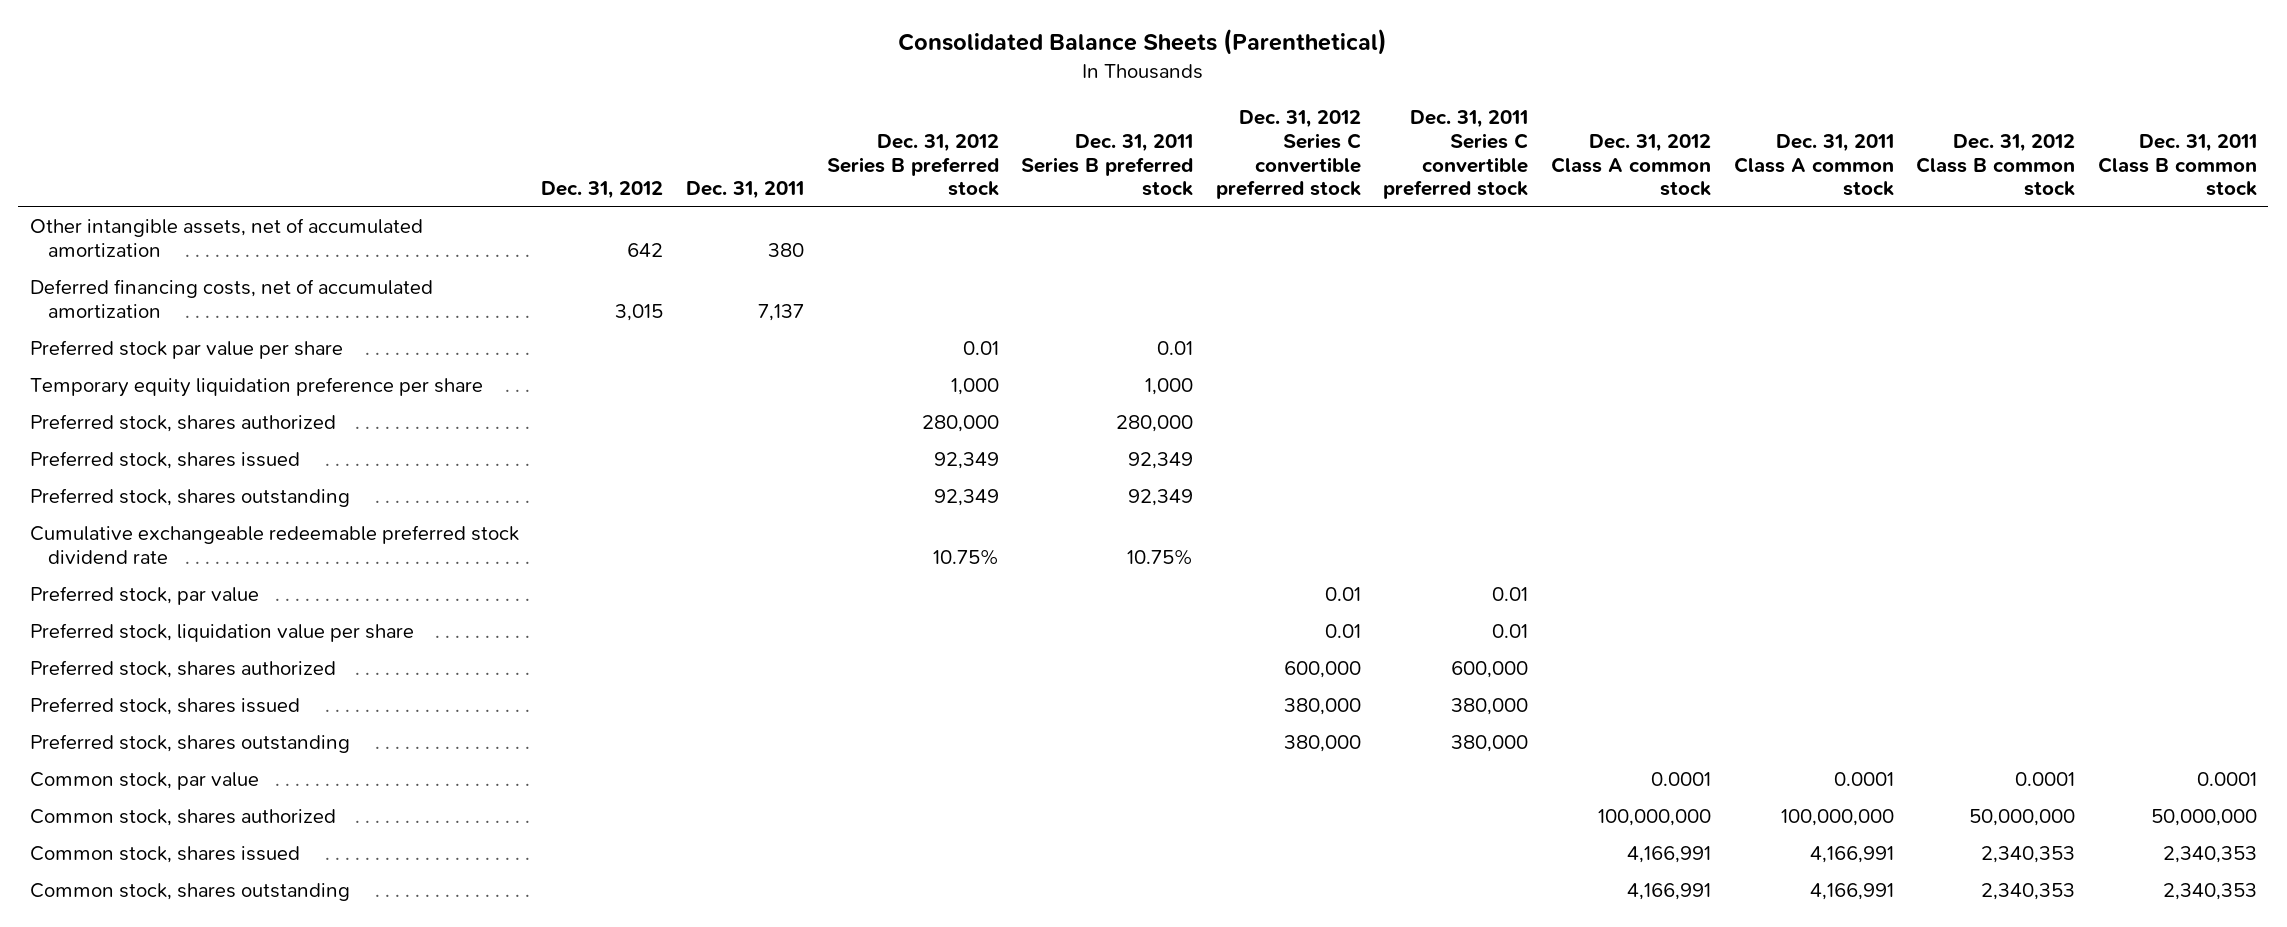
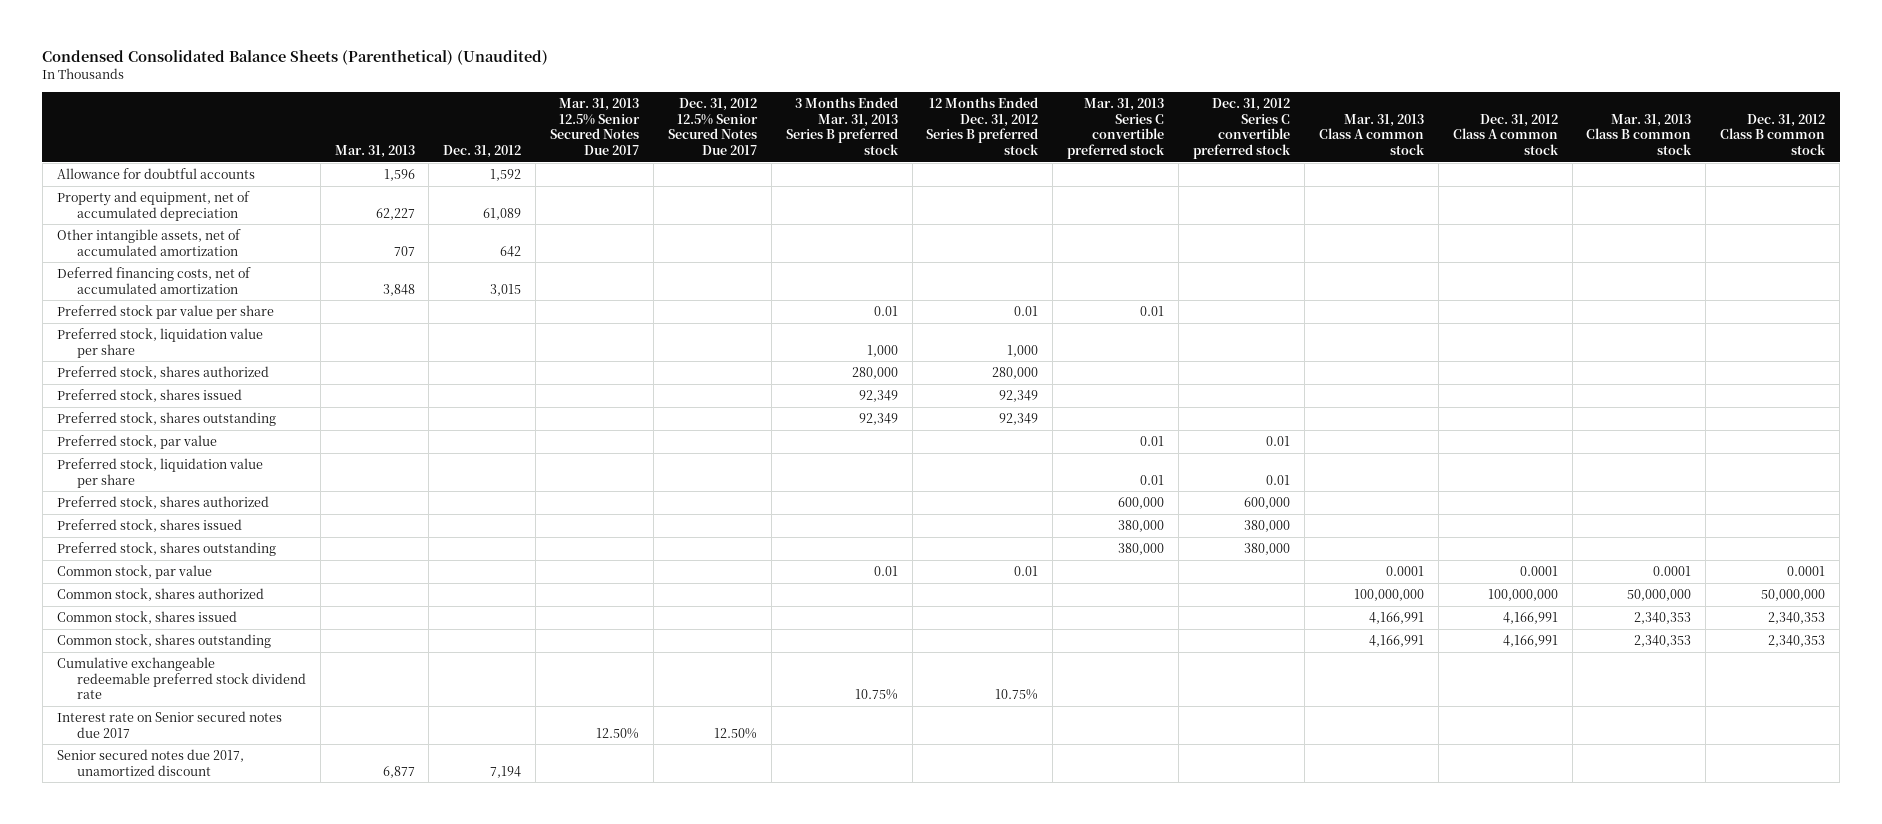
- Consolidated Balance Sheets (Parenthetical)
+ Condensed Consolidated Balance Sheets (Parenthetical) (Unaudited)
- | Dec. 31, 2012 | Dec. 31, 2011 | Dec. 31, 2012 Series B preferred stock | Dec. 31, 2011 Series B preferred stock | Dec. 31, 2012 Series C convertible preferred stock | Dec. 31, 2011 Series C convertible preferred stock | Dec. 31, 2012 Class A common stock | Dec. 31, 2011 Class A common stock | Dec. 31, 2012 Class B common stock | Dec. 31, 2011 Class B common stock
+ | Mar. 31, 2013 | Dec. 31, 2012 | Mar. 31, 2013 12.5% Senior Secured Notes Due 2017 | Dec. 31, 2012 12.5% Senior Secured Notes Due 2017 | 3 Months Ended Mar. 31, 2013 Series B preferred stock | 12 Months Ended Dec. 31, 2012 Series B preferred stock | Mar. 31, 2013 Series C convertible preferred stock | Dec. 31, 2012 Series C convertible preferred stock | Mar. 31, 2013 Class A common stock | Dec. 31, 2012 Class A common stock | Mar. 31, 2013 Class B common stock | Dec. 31, 2012 Class B common stock
+ Allowance for doubtful accounts | 1,596 | 1,592 | | | | | | | | | |
+ Property and equipment, net of accumulated depreciation | 62,227 | 61,089 | | | | | | | | | |
- Temporary equity liquidation preference per share | | | 1,000 | 1,000 | | | | | |
+ Preferred stock, liquidation value per share | | | | | 1,000 | 1,000 | | | | | |
moved down: Cumulative exchangeable redeemable preferred stock dividend rate | | | | | 10.75% | 10.75% | | | | | |
+ Interest rate on Senior secured notes due 2017 | | | 12.50% | 12.50% | | | | | | | |
+ Senior secured notes due 2017, unamortized discount | 6,877 | 7,194 | | | | | | | | | |

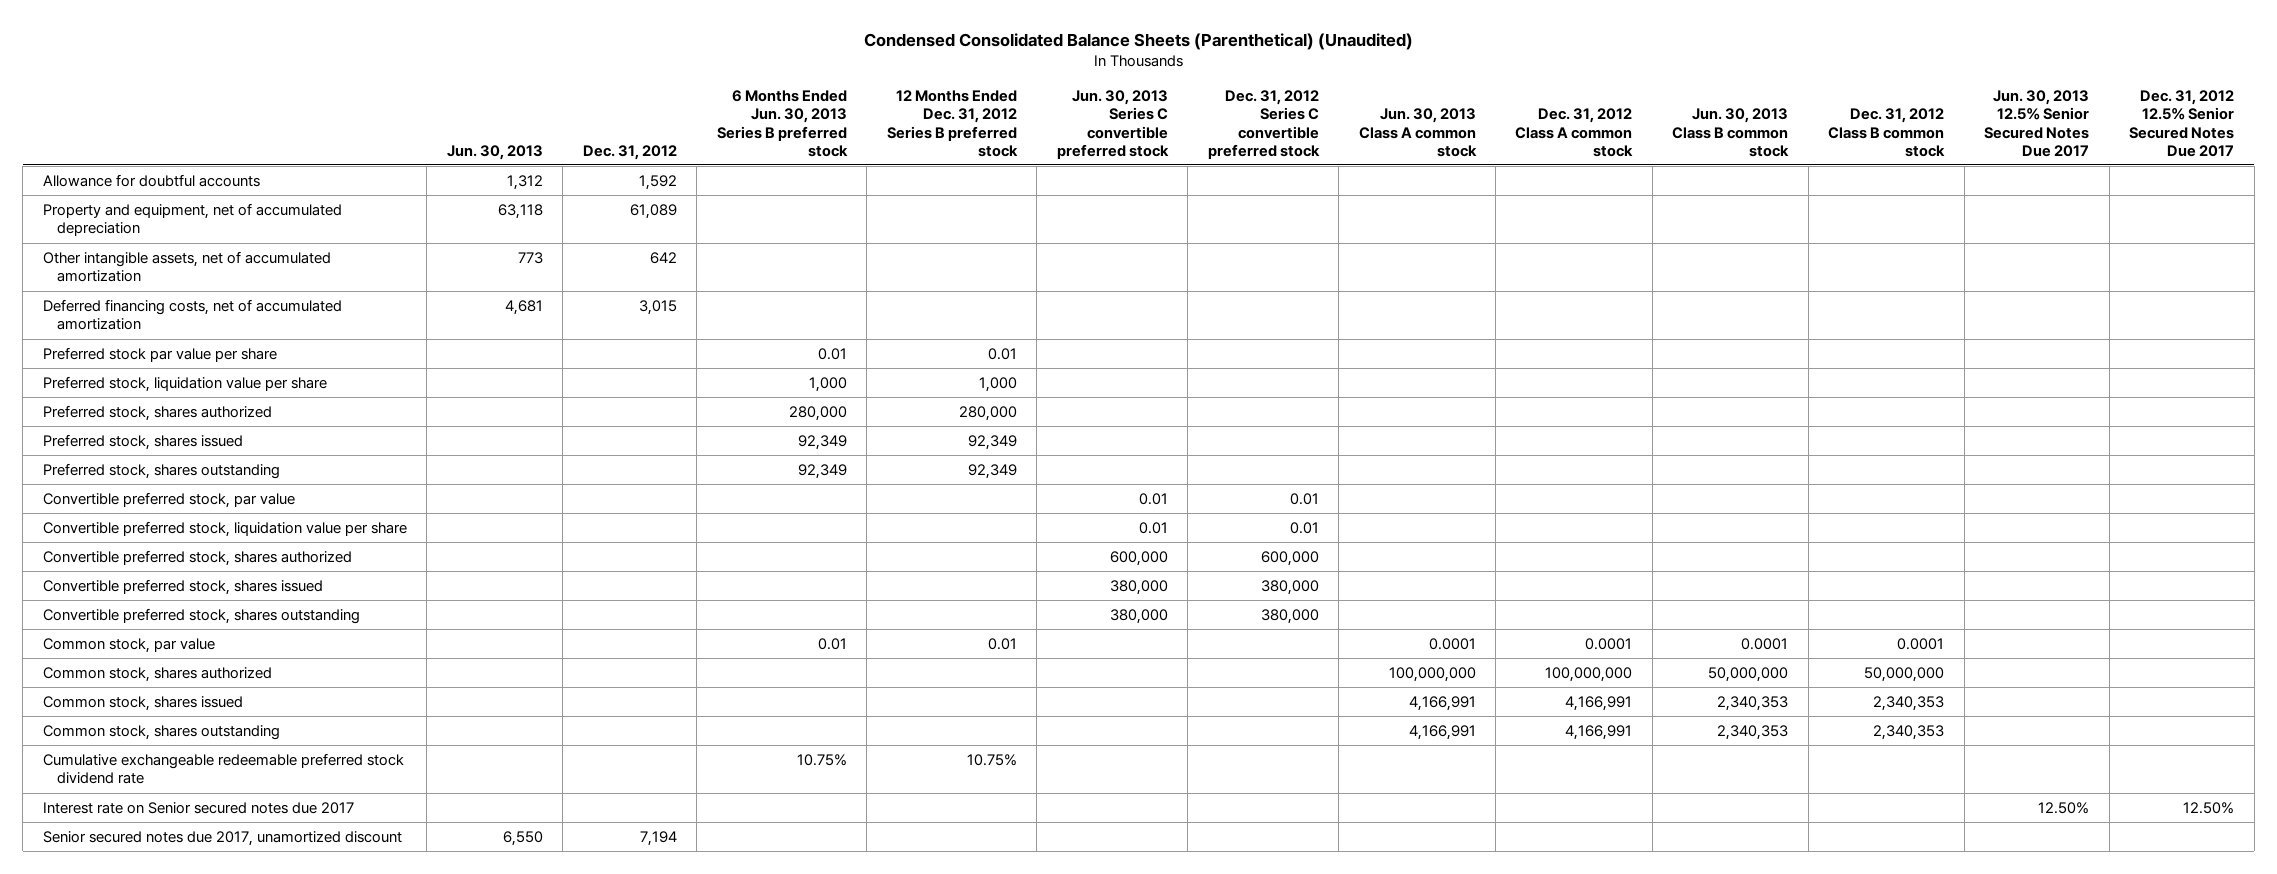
- | Mar. 31, 2013 | Dec. 31, 2012 | Mar. 31, 2013 12.5% Senior Secured Notes Due 2017 | Dec. 31, 2012 12.5% Senior Secured Notes Due 2017 | 3 Months Ended Mar. 31, 2013 Series B preferred stock | 12 Months Ended Dec. 31, 2012 Series B preferred stock | Mar. 31, 2013 Series C convertible preferred stock | Dec. 31, 2012 Series C convertible preferred stock | Mar. 31, 2013 Class A common stock | Dec. 31, 2012 Class A common stock | Mar. 31, 2013 Class B common stock | Dec. 31, 2012 Class B common stock
+ | Jun. 30, 2013 | Dec. 31, 2012 | 6 Months Ended Jun. 30, 2013 Series B preferred stock | 12 Months Ended Dec. 31, 2012 Series B preferred stock | Jun. 30, 2013 Series C convertible preferred stock | Dec. 31, 2012 Series C convertible preferred stock | Jun. 30, 2013 Class A common stock | Dec. 31, 2012 Class A common stock | Jun. 30, 2013 Class B common stock | Dec. 31, 2012 Class B common stock | Jun. 30, 2013 12.5% Senior Secured Notes Due 2017 | Dec. 31, 2012 12.5% Senior Secured Notes Due 2017
- Preferred stock, par value | | | | | | | 0.01 | 0.01 | | | |
- Preferred stock, liquidation value per share | | | | | | | 0.01 | 0.01 | | | |
- Preferred stock, shares authorized | | | | | | | 600,000 | 600,000 | | | |
- Preferred stock, shares issued | | | | | | | 380,000 | 380,000 | | | |
- Preferred stock, shares outstanding | | | | | | | 380,000 | 380,000 | | | |
+ Convertible preferred stock, par value | | | | | 0.01 | 0.01 | | | | | |
+ Convertible preferred stock, liquidation value per share | | | | | 0.01 | 0.01 | | | | | |
+ Convertible preferred stock, shares authorized | | | | | 600,000 | 600,000 | | | | | |
+ Convertible preferred stock, shares issued | | | | | 380,000 | 380,000 | | | | | |
+ Convertible preferred stock, shares outstanding | | | | | 380,000 | 380,000 | | | | | |

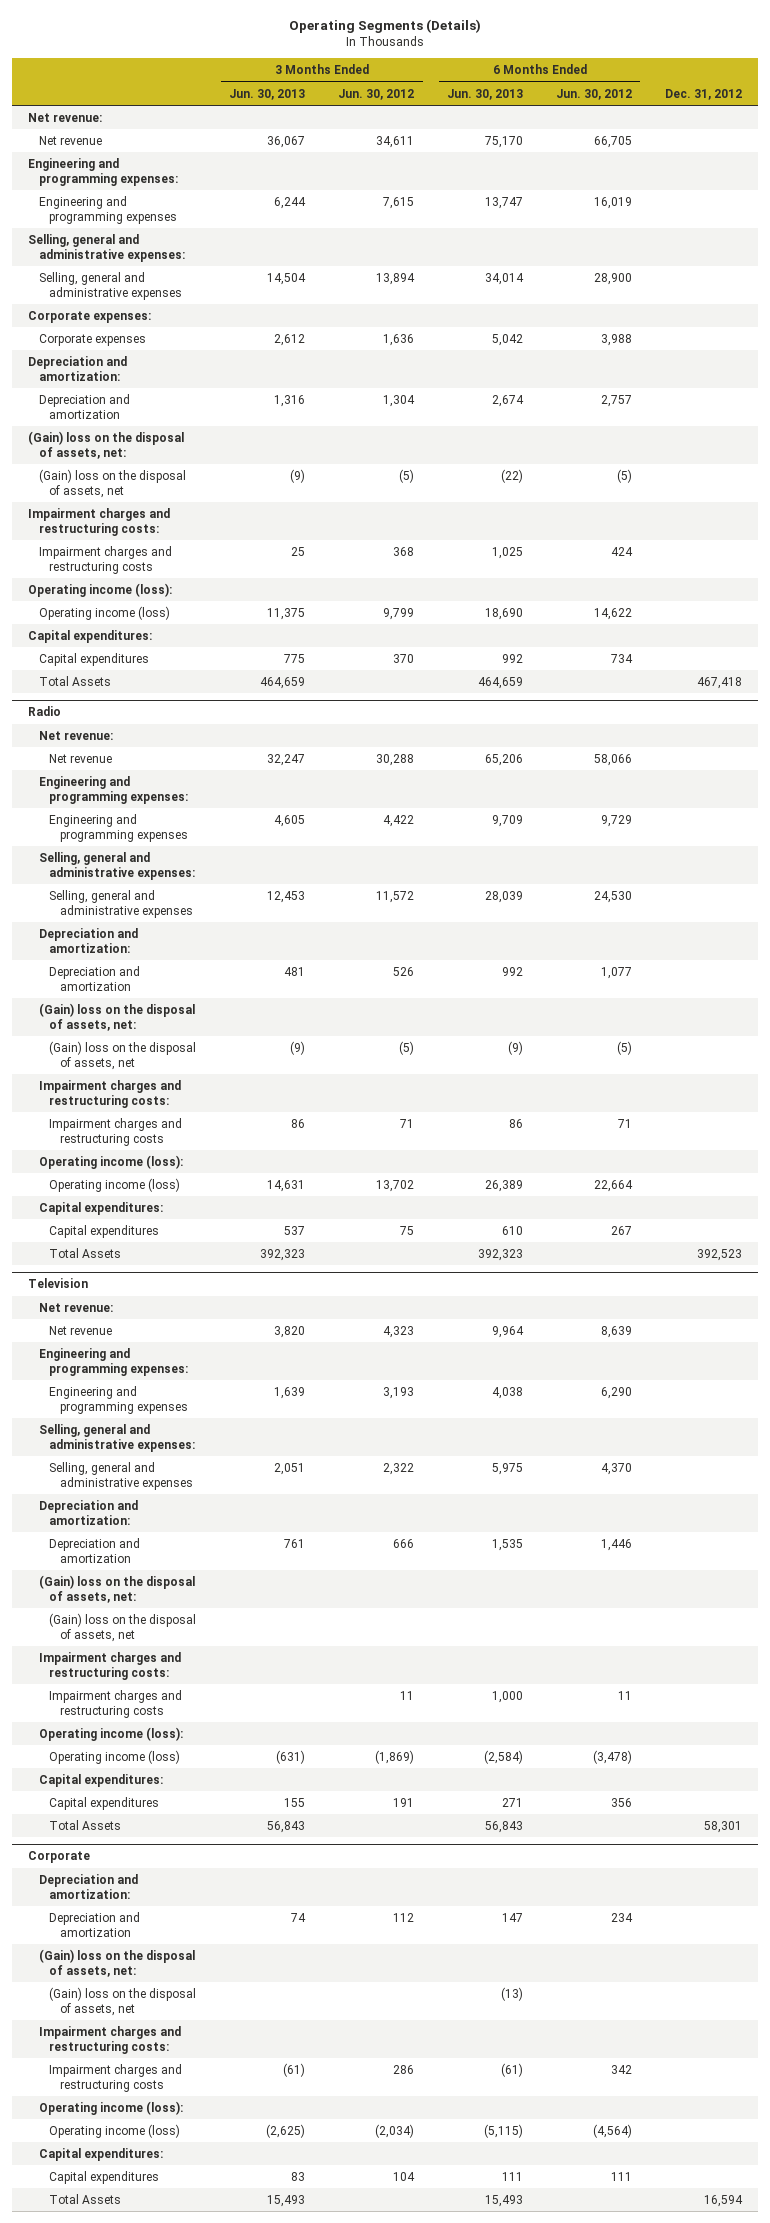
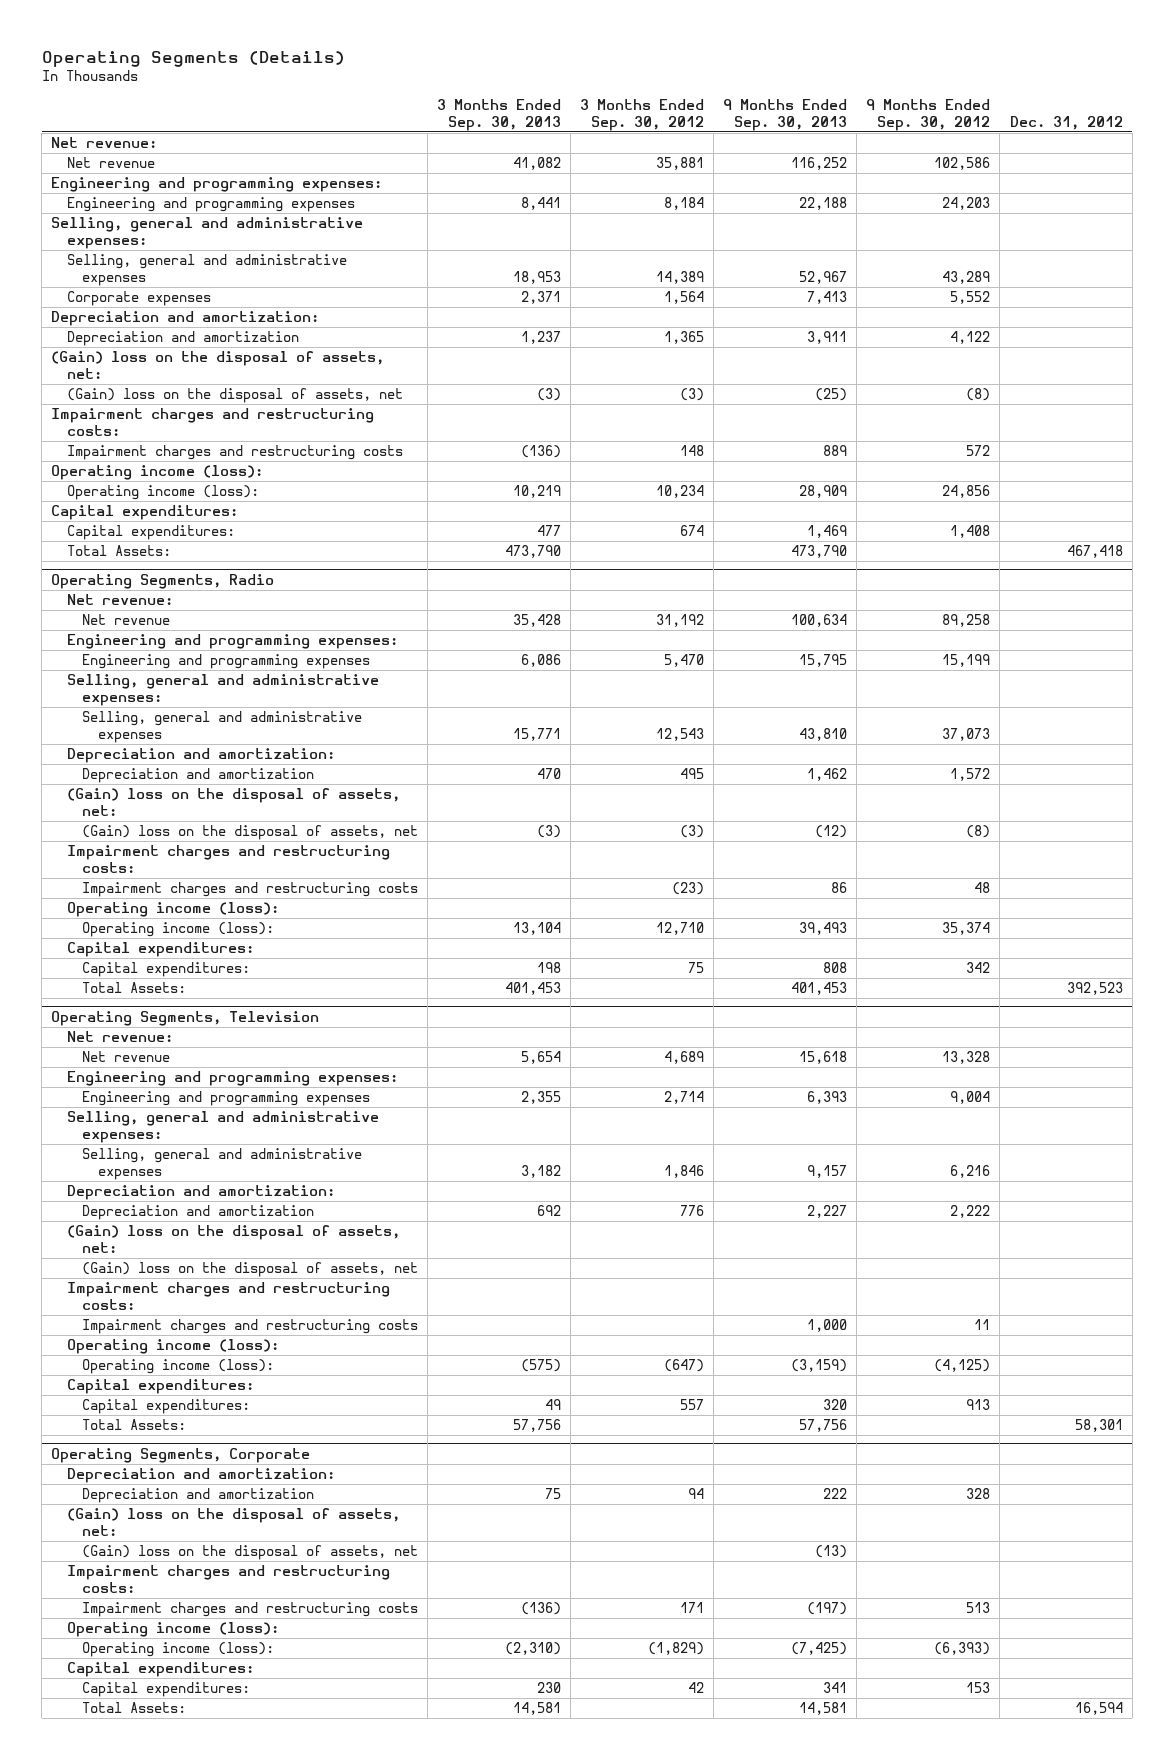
- | 3 Months Ended Jun. 30, 2013 | 3 Months Ended Jun. 30, 2012 | 6 Months Ended Jun. 30, 2013 | 6 Months Ended Jun. 30, 2012 | Dec. 31, 2012
+ | 3 Months Ended Sep. 30, 2013 | 3 Months Ended Sep. 30, 2012 | 9 Months Ended Sep. 30, 2013 | 9 Months Ended Sep. 30, 2012 | Dec. 31, 2012
- Corporate expenses:
- Operating income (loss) | 11,375 | 9,799 | 18,690 | 14,622 |
+ Operating income (loss): | 10,219 | 10,234 | 28,909 | 24,856 |
- Capital expenditures | 775 | 370 | 992 | 734 |
- Total Assets | 464,659 | | 464,659 | | 467,418
- Radio
+ Capital expenditures: | 477 | 674 | 1,469 | 1,408 |
+ Total Assets: | 473,790 | | 473,790 | | 467,418
+ Operating Segments, Radio
- Operating income (loss) | 14,631 | 13,702 | 26,389 | 22,664 |
+ Operating income (loss): | 13,104 | 12,710 | 39,493 | 35,374 |
- Capital expenditures | 537 | 75 | 610 | 267 |
- Total Assets | 392,323 | | 392,323 | | 392,523
- Television
+ Capital expenditures: | 198 | 75 | 808 | 342 |
+ Total Assets: | 401,453 | | 401,453 | | 392,523
+ Operating Segments, Television
- Operating income (loss) | (631) | (1,869) | (2,584) | (3,478) |
+ Operating income (loss): | (575) | (647) | (3,159) | (4,125) |
- Capital expenditures | 155 | 191 | 271 | 356 |
- Total Assets | 56,843 | | 56,843 | | 58,301
- Corporate
+ Capital expenditures: | 49 | 557 | 320 | 913 |
+ Total Assets: | 57,756 | | 57,756 | | 58,301
+ Operating Segments, Corporate
- Operating income (loss) | (2,625) | (2,034) | (5,115) | (4,564) |
+ Operating income (loss): | (2,310) | (1,829) | (7,425) | (6,393) |
- Capital expenditures | 83 | 104 | 111 | 111 |
- Total Assets | 15,493 | | 15,493 | | 16,594
+ Capital expenditures: | 230 | 42 | 341 | 153 |
+ Total Assets: | 14,581 | | 14,581 | | 16,594

